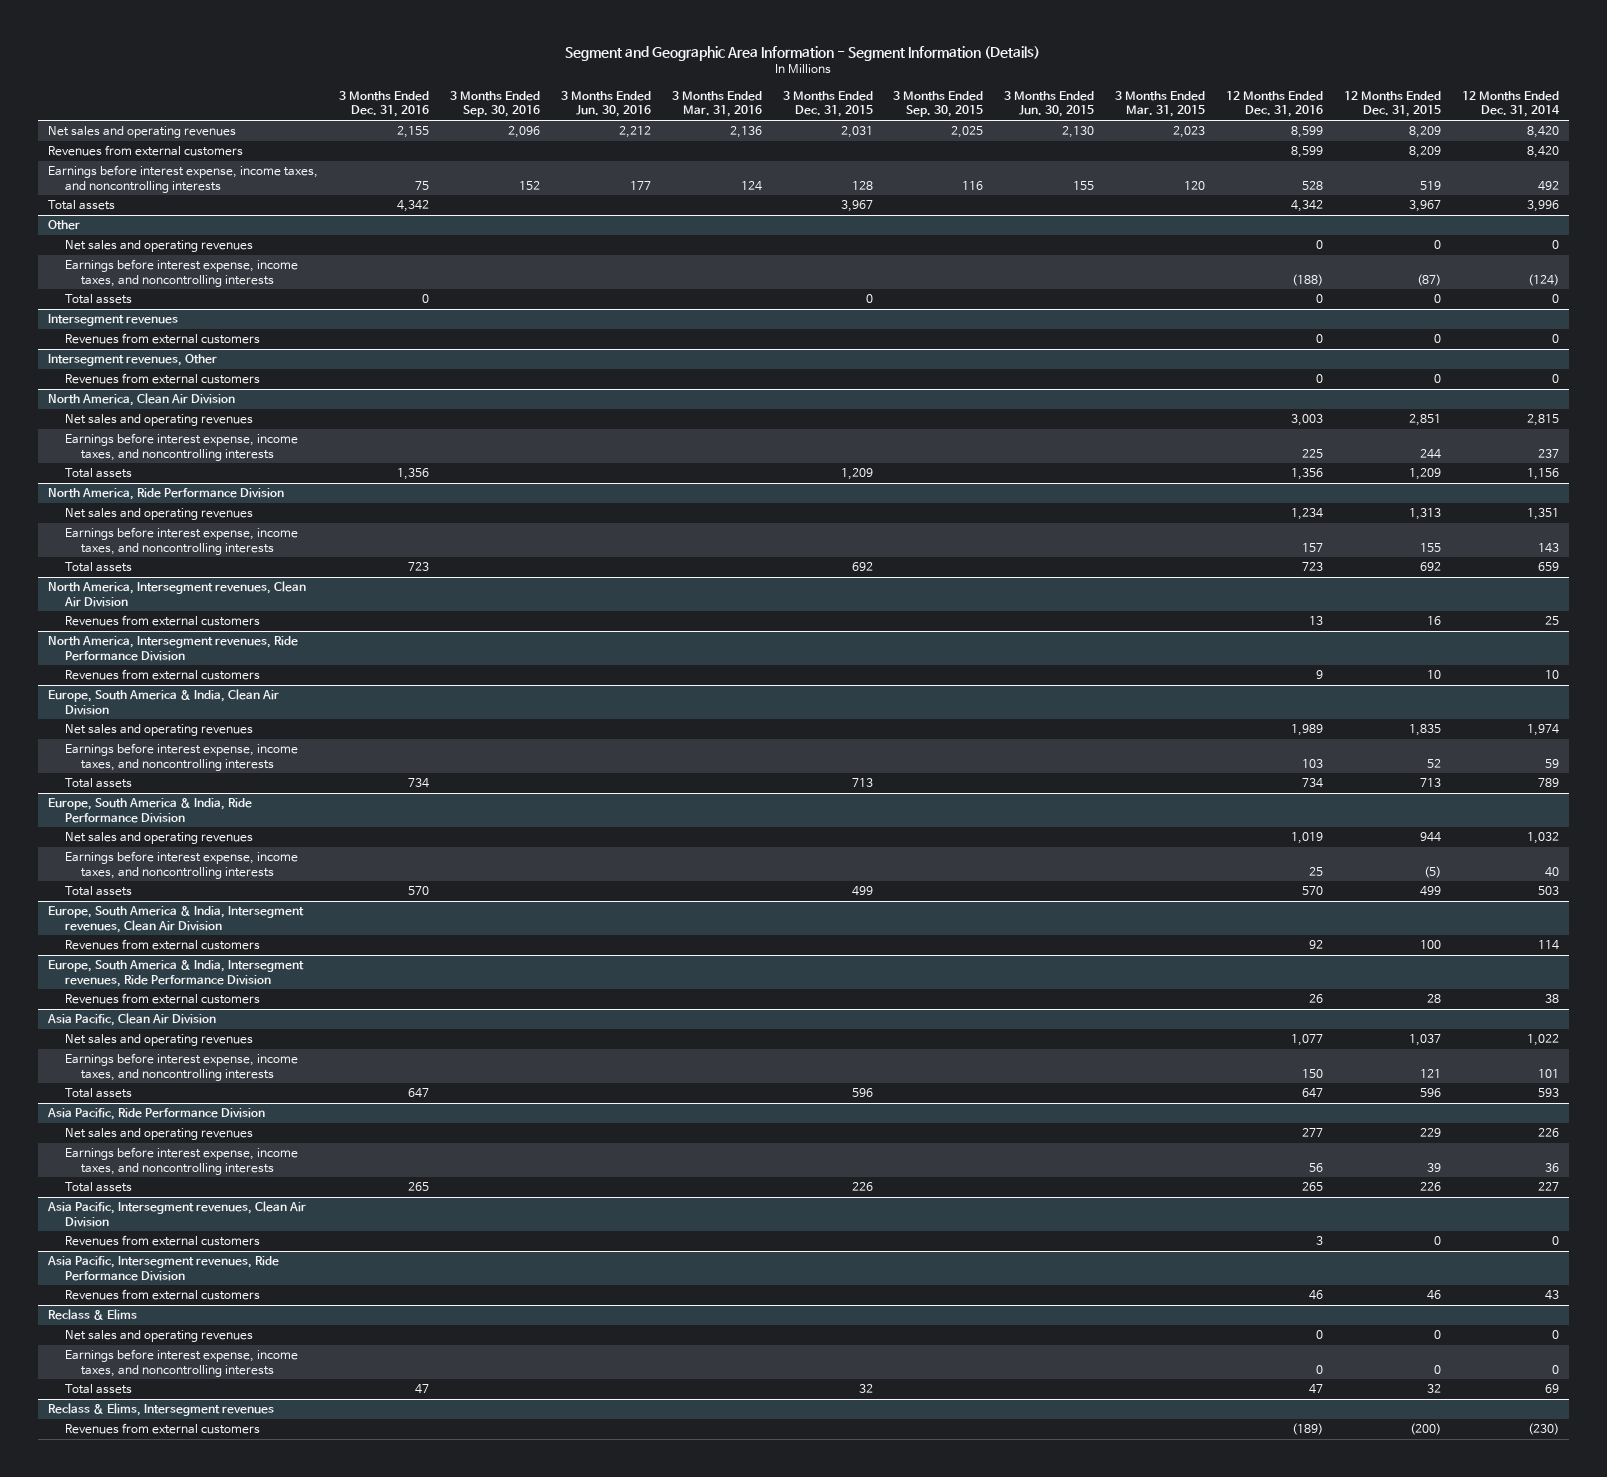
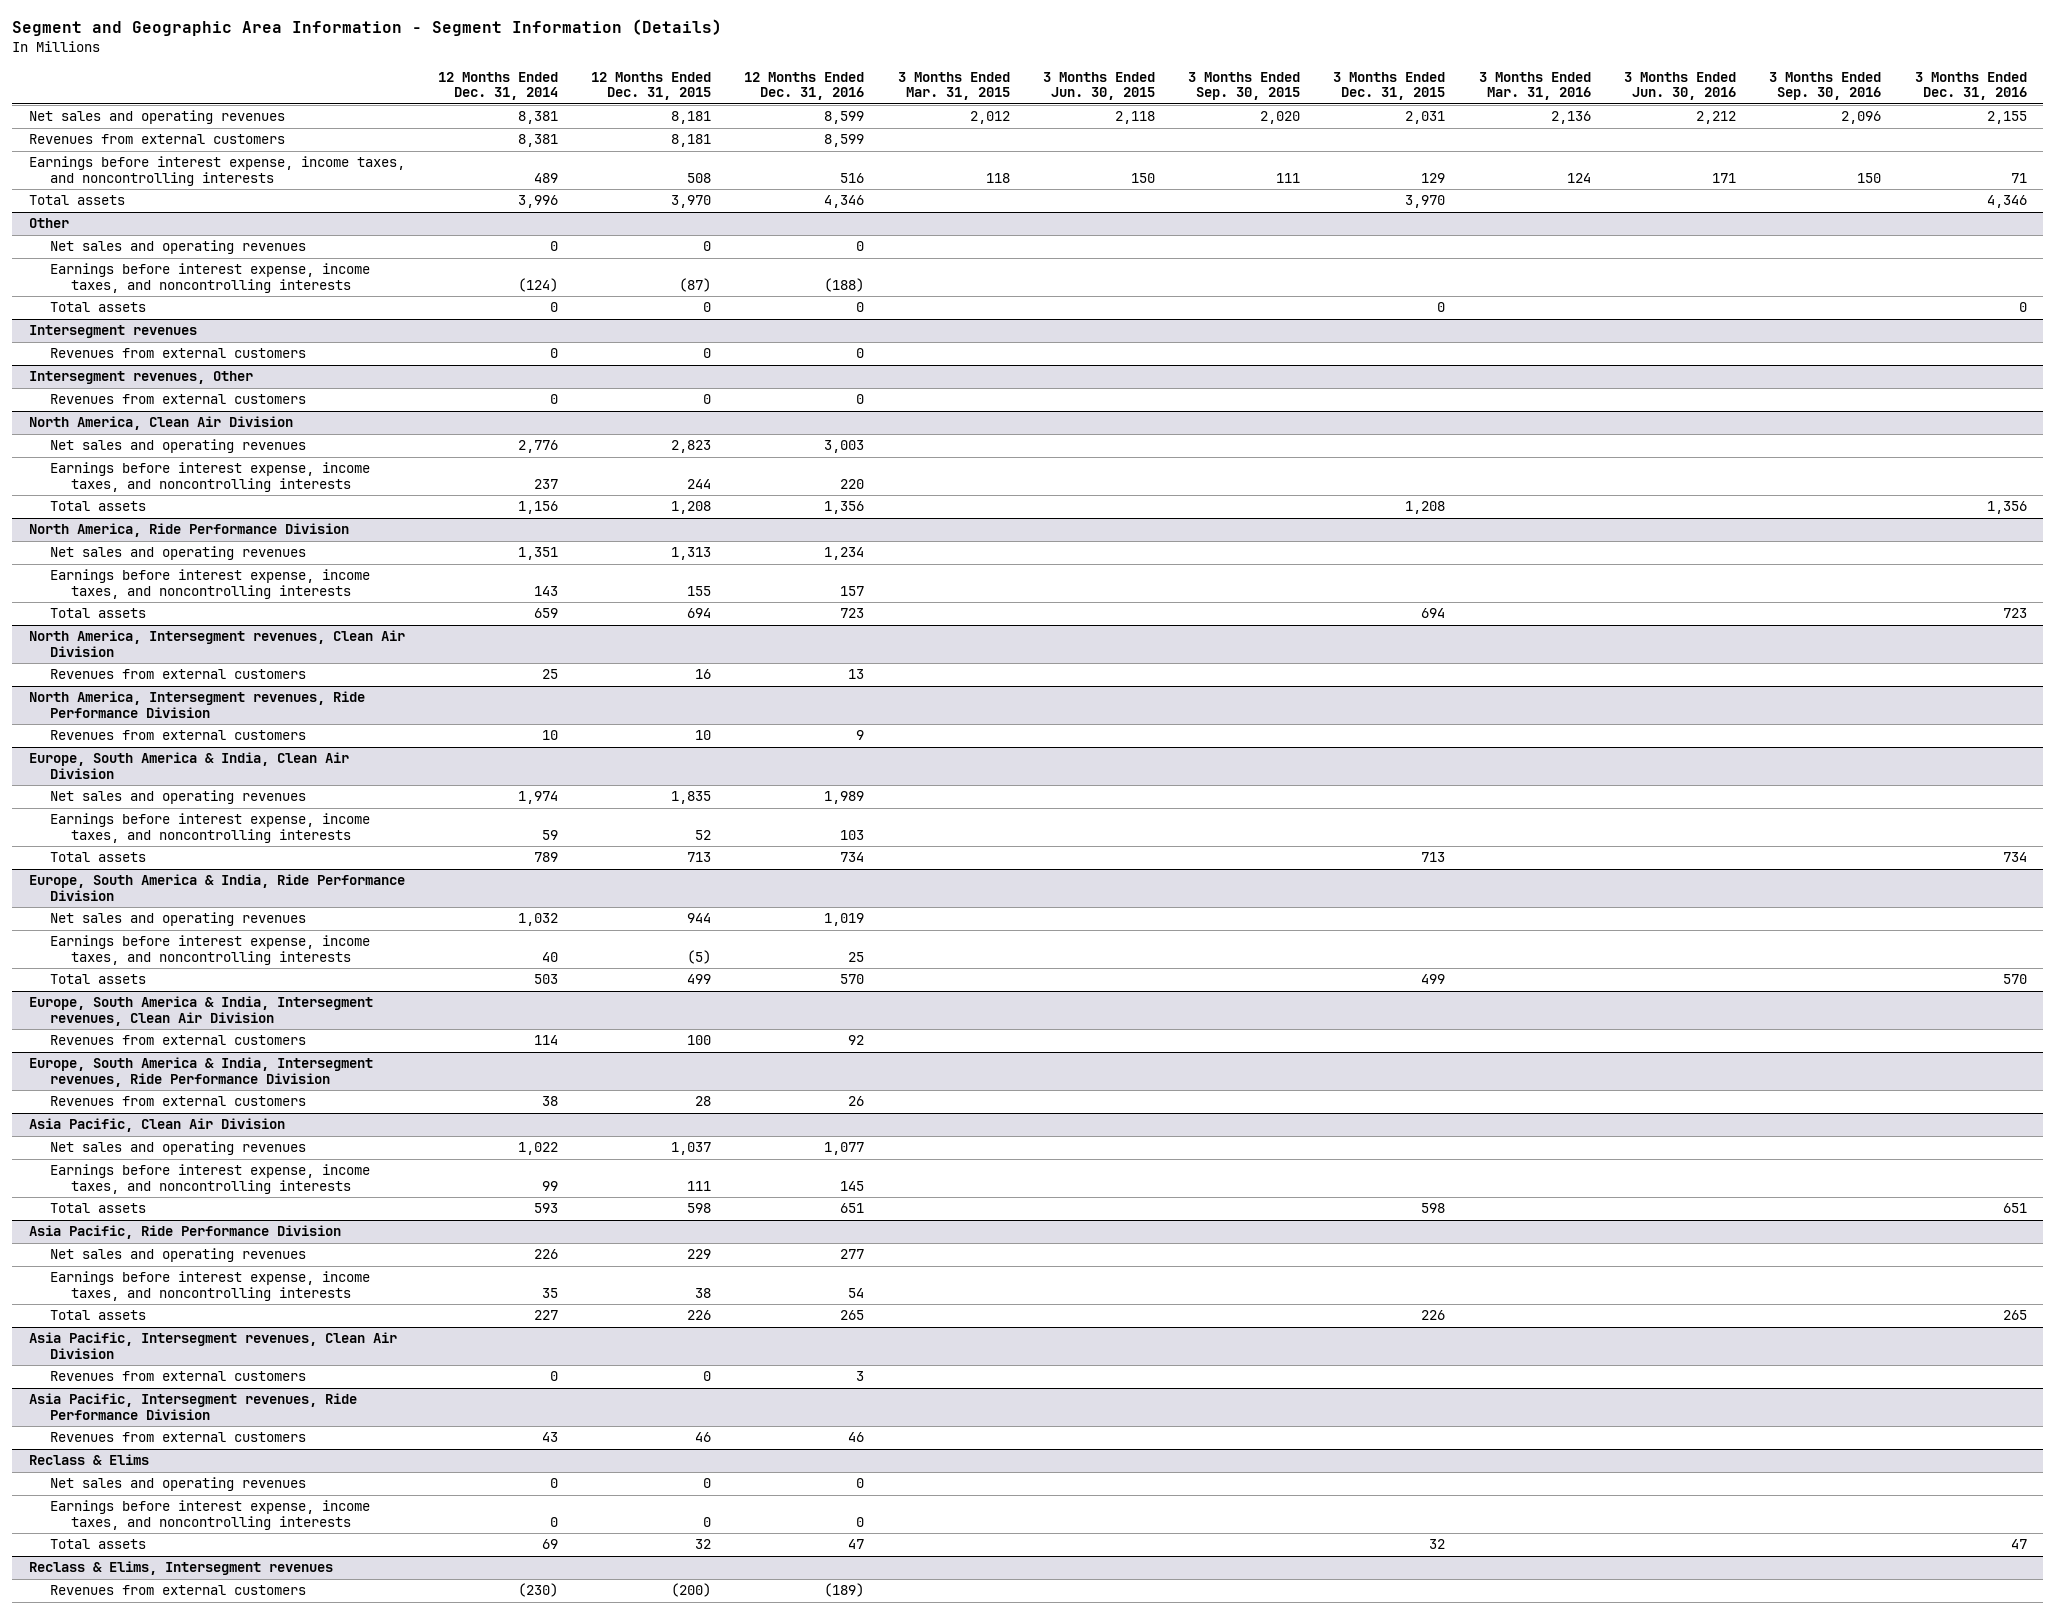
- | 3 Months Ended Dec. 31, 2016 | 3 Months Ended Sep. 30, 2016 | 3 Months Ended Jun. 30, 2016 | 3 Months Ended Mar. 31, 2016 | 3 Months Ended Dec. 31, 2015 | 3 Months Ended Sep. 30, 2015 | 3 Months Ended Jun. 30, 2015 | 3 Months Ended Mar. 31, 2015 | 12 Months Ended Dec. 31, 2016 | 12 Months Ended Dec. 31, 2015 | 12 Months Ended Dec. 31, 2014
+ | 12 Months Ended Dec. 31, 2014 | 12 Months Ended Dec. 31, 2015 | 12 Months Ended Dec. 31, 2016 | 3 Months Ended Mar. 31, 2015 | 3 Months Ended Jun. 30, 2015 | 3 Months Ended Sep. 30, 2015 | 3 Months Ended Dec. 31, 2015 | 3 Months Ended Mar. 31, 2016 | 3 Months Ended Jun. 30, 2016 | 3 Months Ended Sep. 30, 2016 | 3 Months Ended Dec. 31, 2016
- Net sales and operating revenues | 2,155 | 2,096 | 2,212 | 2,136 | 2,031 | 2,025 | 2,130 | 2,023 | 8,599 | 8,209 | 8,420
- Revenues from external customers | | | | | | | | | 8,599 | 8,209 | 8,420
- Earnings before interest expense, income taxes, and noncontrolling interests | 75 | 152 | 177 | 124 | 128 | 116 | 155 | 120 | 528 | 519 | 492
- Total assets | 4,342 | | | | 3,967 | | | | 4,342 | 3,967 | 3,996
+ Net sales and operating revenues | 8,381 | 8,181 | 8,599 | 2,012 | 2,118 | 2,020 | 2,031 | 2,136 | 2,212 | 2,096 | 2,155
+ Revenues from external customers | 8,381 | 8,181 | 8,599 | | | | | | | |
+ Earnings before interest expense, income taxes, and noncontrolling interests | 489 | 508 | 516 | 118 | 150 | 111 | 129 | 124 | 171 | 150 | 71
+ Total assets | 3,996 | 3,970 | 4,346 | | | | 3,970 | | | | 4,346
@ North America, Clean Air Division
- Net sales and operating revenues | | | | | | | | | 3,003 | 2,851 | 2,815
- Earnings before interest expense, income taxes, and noncontrolling interests | | | | | | | | | 225 | 244 | 237
- Total assets | 1,356 | | | | 1,209 | | | | 1,356 | 1,209 | 1,156
+ Net sales and operating revenues | 2,776 | 2,823 | 3,003 | | | | | | | |
+ Earnings before interest expense, income taxes, and noncontrolling interests | 237 | 244 | 220 | | | | | | | |
+ Total assets | 1,156 | 1,208 | 1,356 | | | | 1,208 | | | | 1,356
@ North America, Ride Performance Division
- Total assets | 723 | | | | 692 | | | | 723 | 692 | 659
+ Total assets | 659 | 694 | 723 | | | | 694 | | | | 723
@ Asia Pacific, Clean Air Division
- Earnings before interest expense, income taxes, and noncontrolling interests | | | | | | | | | 150 | 121 | 101
- Total assets | 647 | | | | 596 | | | | 647 | 596 | 593
+ Earnings before interest expense, income taxes, and noncontrolling interests | 99 | 111 | 145 | | | | | | | |
+ Total assets | 593 | 598 | 651 | | | | 598 | | | | 651
@ Asia Pacific, Ride Performance Division
- Earnings before interest expense, income taxes, and noncontrolling interests | | | | | | | | | 56 | 39 | 36
+ Earnings before interest expense, income taxes, and noncontrolling interests | 35 | 38 | 54 | | | | | | | |

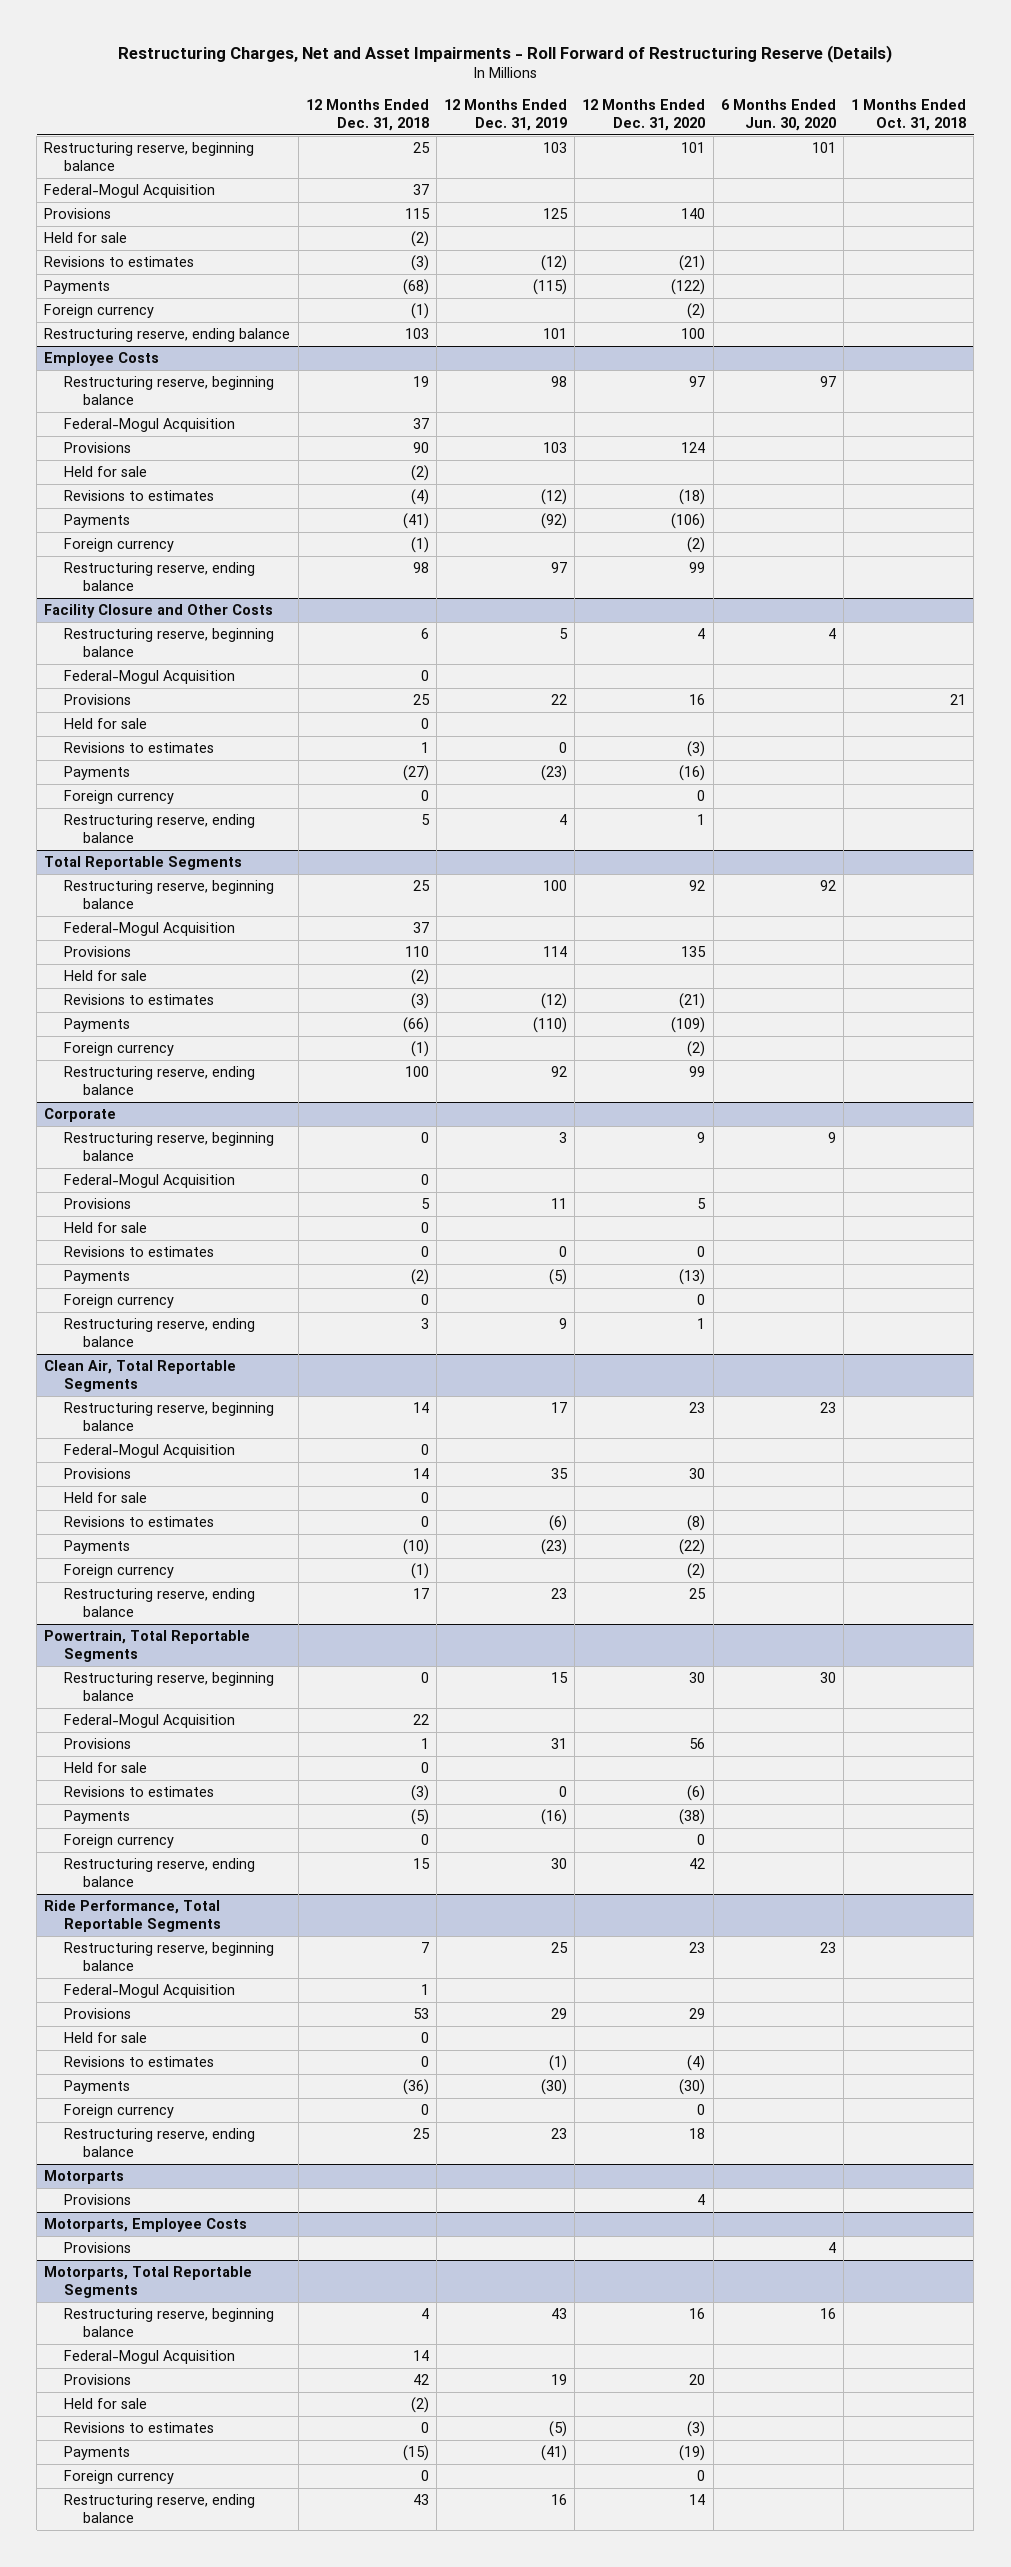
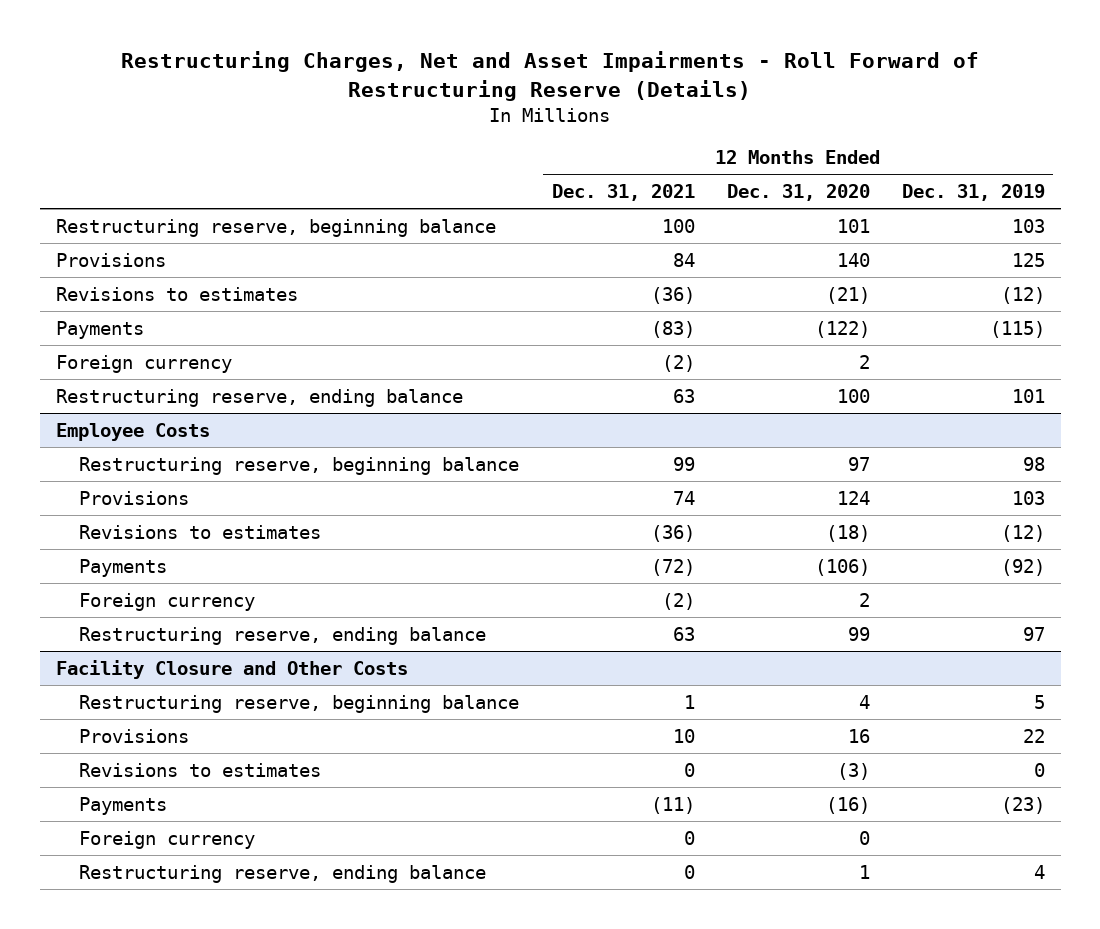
- | 12 Months Ended Dec. 31, 2018 | 12 Months Ended Dec. 31, 2019 | 12 Months Ended Dec. 31, 2020 | 6 Months Ended Jun. 30, 2020 | 1 Months Ended Oct. 31, 2018
+ | 12 Months Ended Dec. 31, 2021 | 12 Months Ended Dec. 31, 2020 | 12 Months Ended Dec. 31, 2019
- Federal-Mogul Acquisition | 37 | | | |
- Held for sale | (2) | | | |
- Foreign currency | (1) | | (2) | |
+ Foreign currency | (2) | 2 |
@ Employee Costs
- Federal-Mogul Acquisition | 37 | | | |
- Held for sale | (2) | | | |
- Foreign currency | (1) | | (2) | |
+ Foreign currency | (2) | 2 |
@ Facility Closure and Other Costs
- Federal-Mogul Acquisition | 0 | | | |
- Held for sale | 0 | | | |
- Total Reportable Segments
- Restructuring reserve, beginning balance | 25 | 100 | 92 | 92 |
- Federal-Mogul Acquisition | 37 | | | |
- Provisions | 110 | 114 | 135 | |
- Held for sale | (2) | | | |
- Revisions to estimates | (3) | (12) | (21) | |
- Payments | (66) | (110) | (109) | |
- Foreign currency | (1) | | (2) | |
- Restructuring reserve, ending balance | 100 | 92 | 99 | |
- Corporate
- Restructuring reserve, beginning balance | 0 | 3 | 9 | 9 |
- Federal-Mogul Acquisition | 0 | | | |
- Provisions | 5 | 11 | 5 | |
- Held for sale | 0 | | | |
- Revisions to estimates | 0 | 0 | 0 | |
- Payments | (2) | (5) | (13) | |
- Foreign currency | 0 | | 0 | |
- Restructuring reserve, ending balance | 3 | 9 | 1 | |
- Clean Air, Total Reportable Segments
- Restructuring reserve, beginning balance | 14 | 17 | 23 | 23 |
- Federal-Mogul Acquisition | 0 | | | |
- Provisions | 14 | 35 | 30 | |
- Held for sale | 0 | | | |
- Revisions to estimates | 0 | (6) | (8) | |
- Payments | (10) | (23) | (22) | |
- Foreign currency | (1) | | (2) | |
- Restructuring reserve, ending balance | 17 | 23 | 25 | |
- Powertrain, Total Reportable Segments
- Restructuring reserve, beginning balance | 0 | 15 | 30 | 30 |
- Federal-Mogul Acquisition | 22 | | | |
- Provisions | 1 | 31 | 56 | |
- Held for sale | 0 | | | |
- Revisions to estimates | (3) | 0 | (6) | |
- Payments | (5) | (16) | (38) | |
- Foreign currency | 0 | | 0 | |
- Restructuring reserve, ending balance | 15 | 30 | 42 | |
- Ride Performance, Total Reportable Segments
- Restructuring reserve, beginning balance | 7 | 25 | 23 | 23 |
- Federal-Mogul Acquisition | 1 | | | |
- Provisions | 53 | 29 | 29 | |
- Held for sale | 0 | | | |
- Revisions to estimates | 0 | (1) | (4) | |
- Payments | (36) | (30) | (30) | |
- Foreign currency | 0 | | 0 | |
- Restructuring reserve, ending balance | 25 | 23 | 18 | |
- Motorparts
- Provisions | | | 4 | |
- Motorparts, Employee Costs
- Provisions | | | | 4 |
- Motorparts, Total Reportable Segments
- Restructuring reserve, beginning balance | 4 | 43 | 16 | 16 |
- Federal-Mogul Acquisition | 14 | | | |
- Provisions | 42 | 19 | 20 | |
- Held for sale | (2) | | | |
- Revisions to estimates | 0 | (5) | (3) | |
- Payments | (15) | (41) | (19) | |
- Foreign currency | 0 | | 0 | |
- Restructuring reserve, ending balance | 43 | 16 | 14 | |

